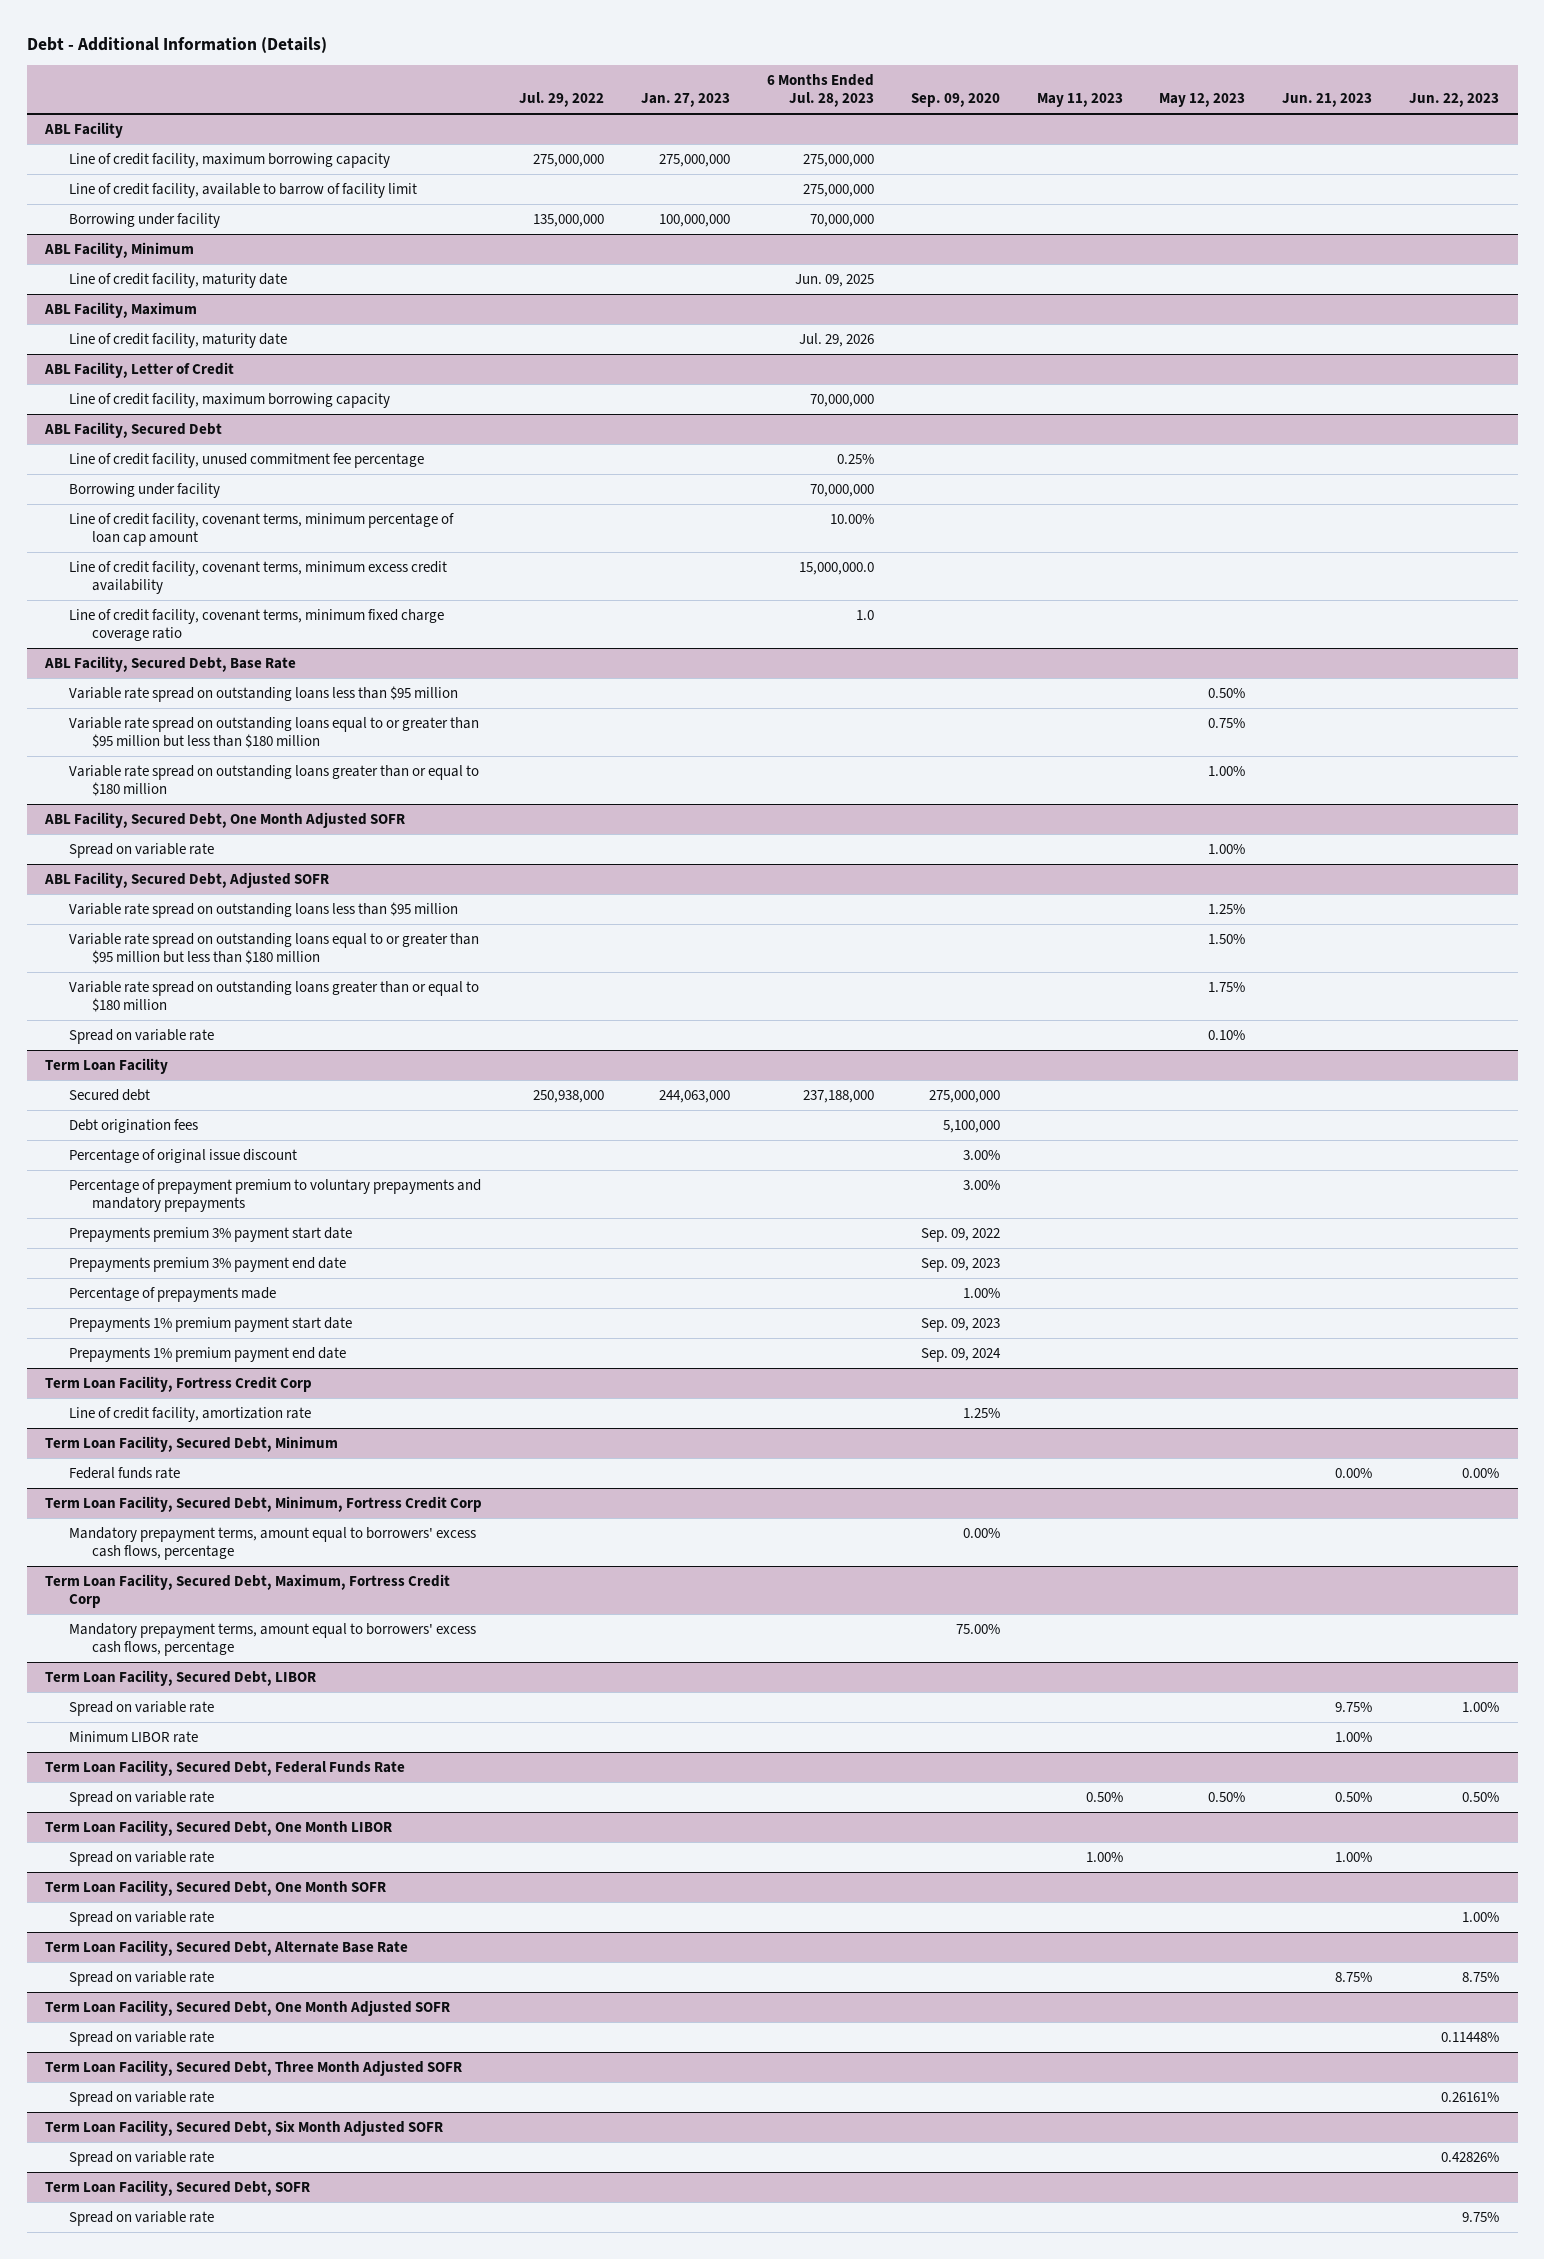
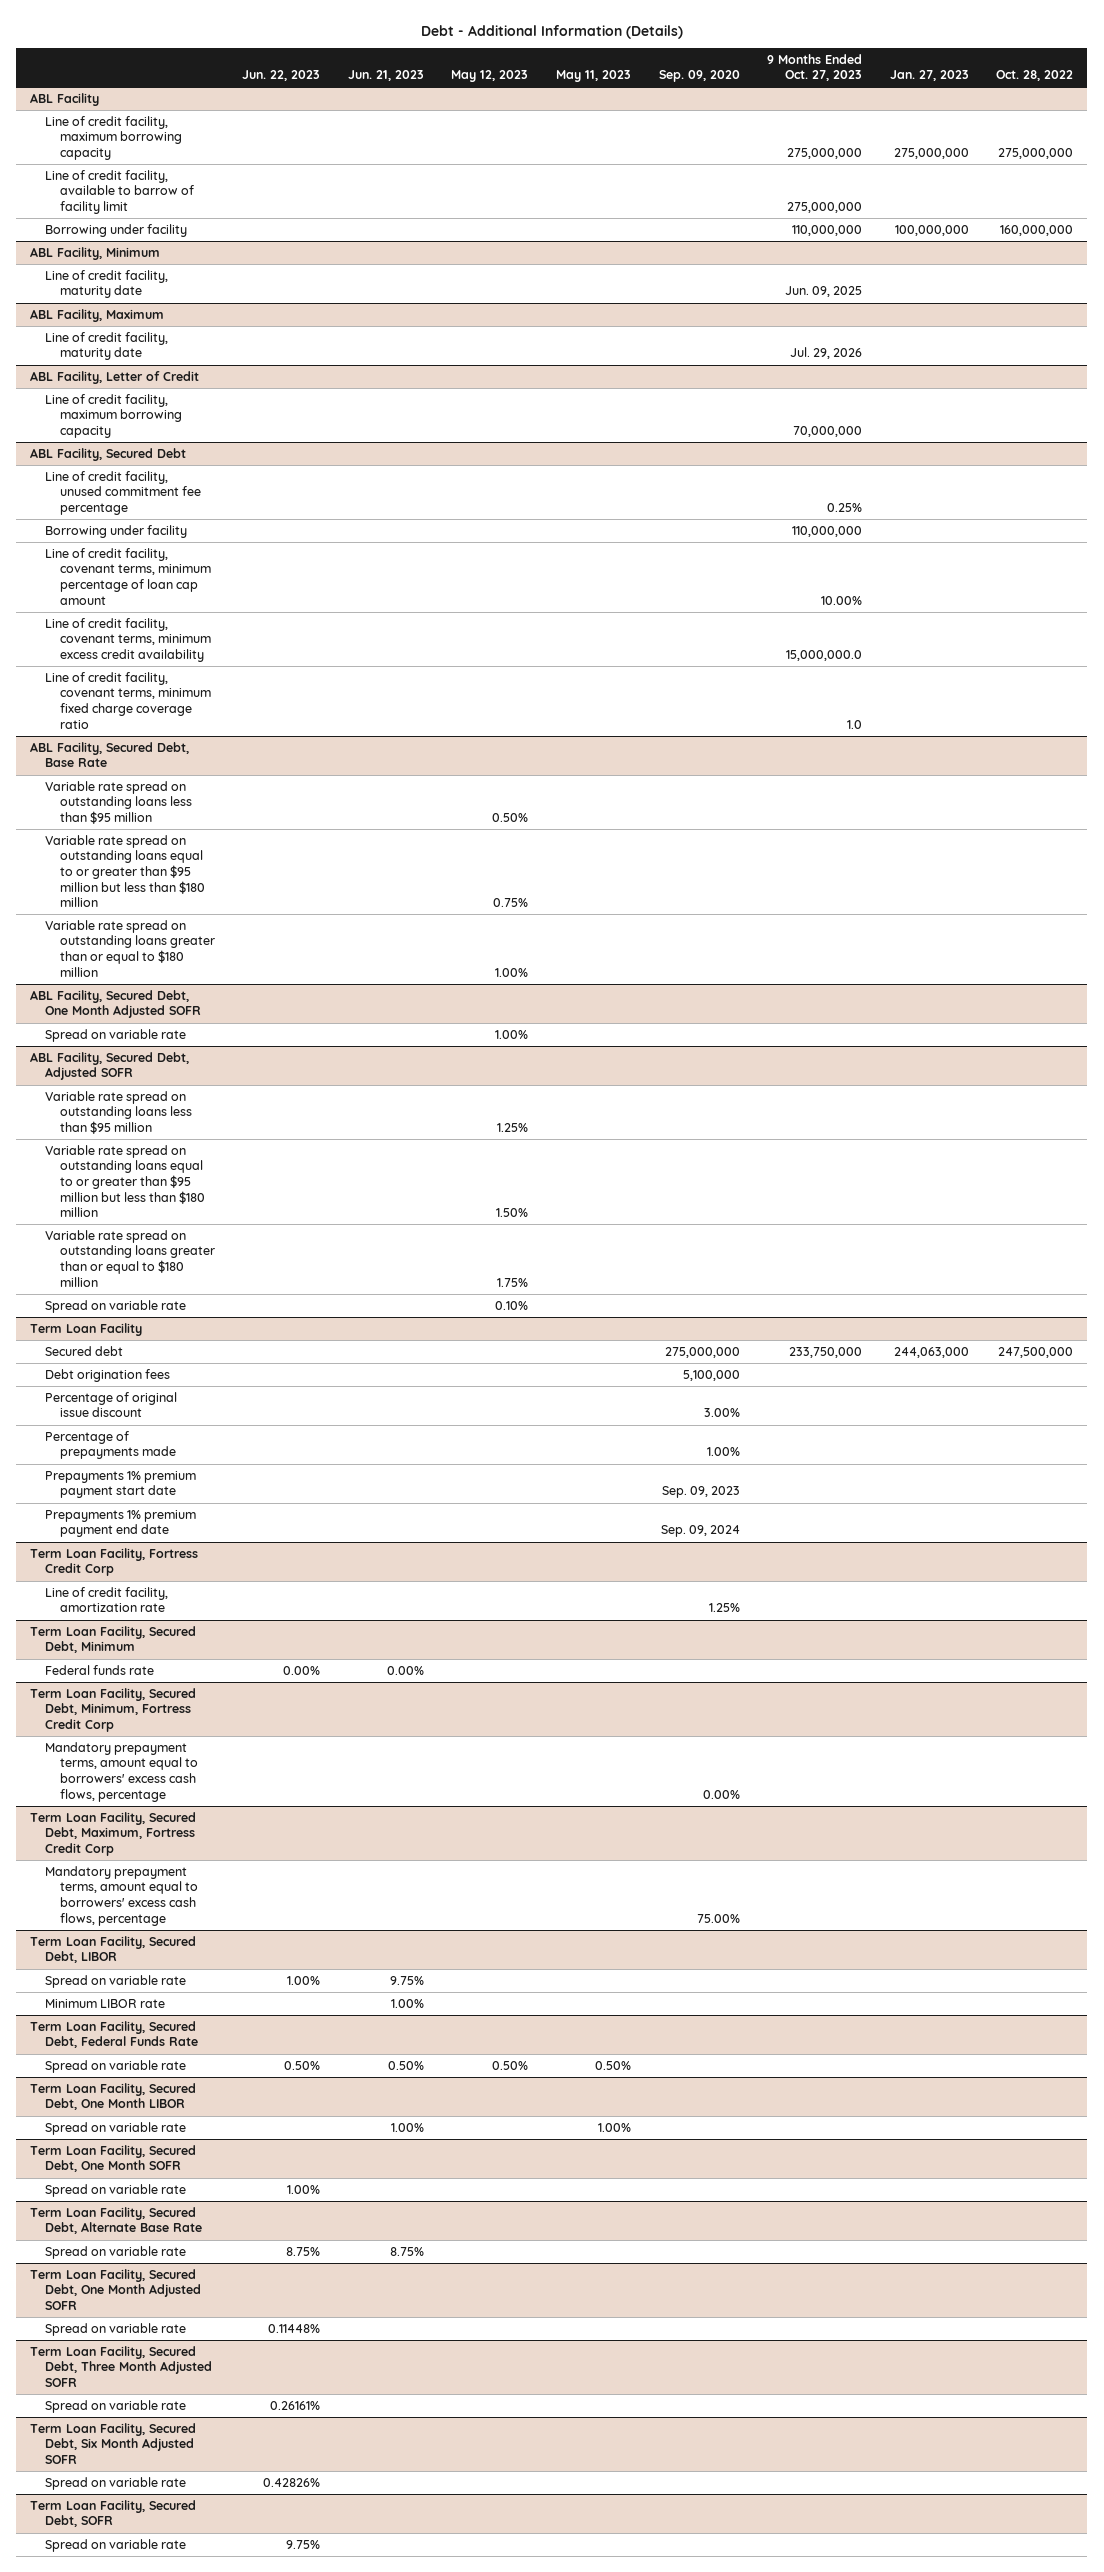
- | Jul. 29, 2022 | Jan. 27, 2023 | 6 Months Ended Jul. 28, 2023 | Sep. 09, 2020 | May 11, 2023 | May 12, 2023 | Jun. 21, 2023 | Jun. 22, 2023
+ | Jun. 22, 2023 | Jun. 21, 2023 | May 12, 2023 | May 11, 2023 | Sep. 09, 2020 | 9 Months Ended Oct. 27, 2023 | Jan. 27, 2023 | Oct. 28, 2022
@ Term Loan Facility
- Percentage of prepayment premium to voluntary prepayments and mandatory prepayments | | | | 3.00% | | | |
- Prepayments premium 3% payment start date | | | | Sep. 09, 2022 | | | |
- Prepayments premium 3% payment end date | | | | Sep. 09, 2023 | | | |

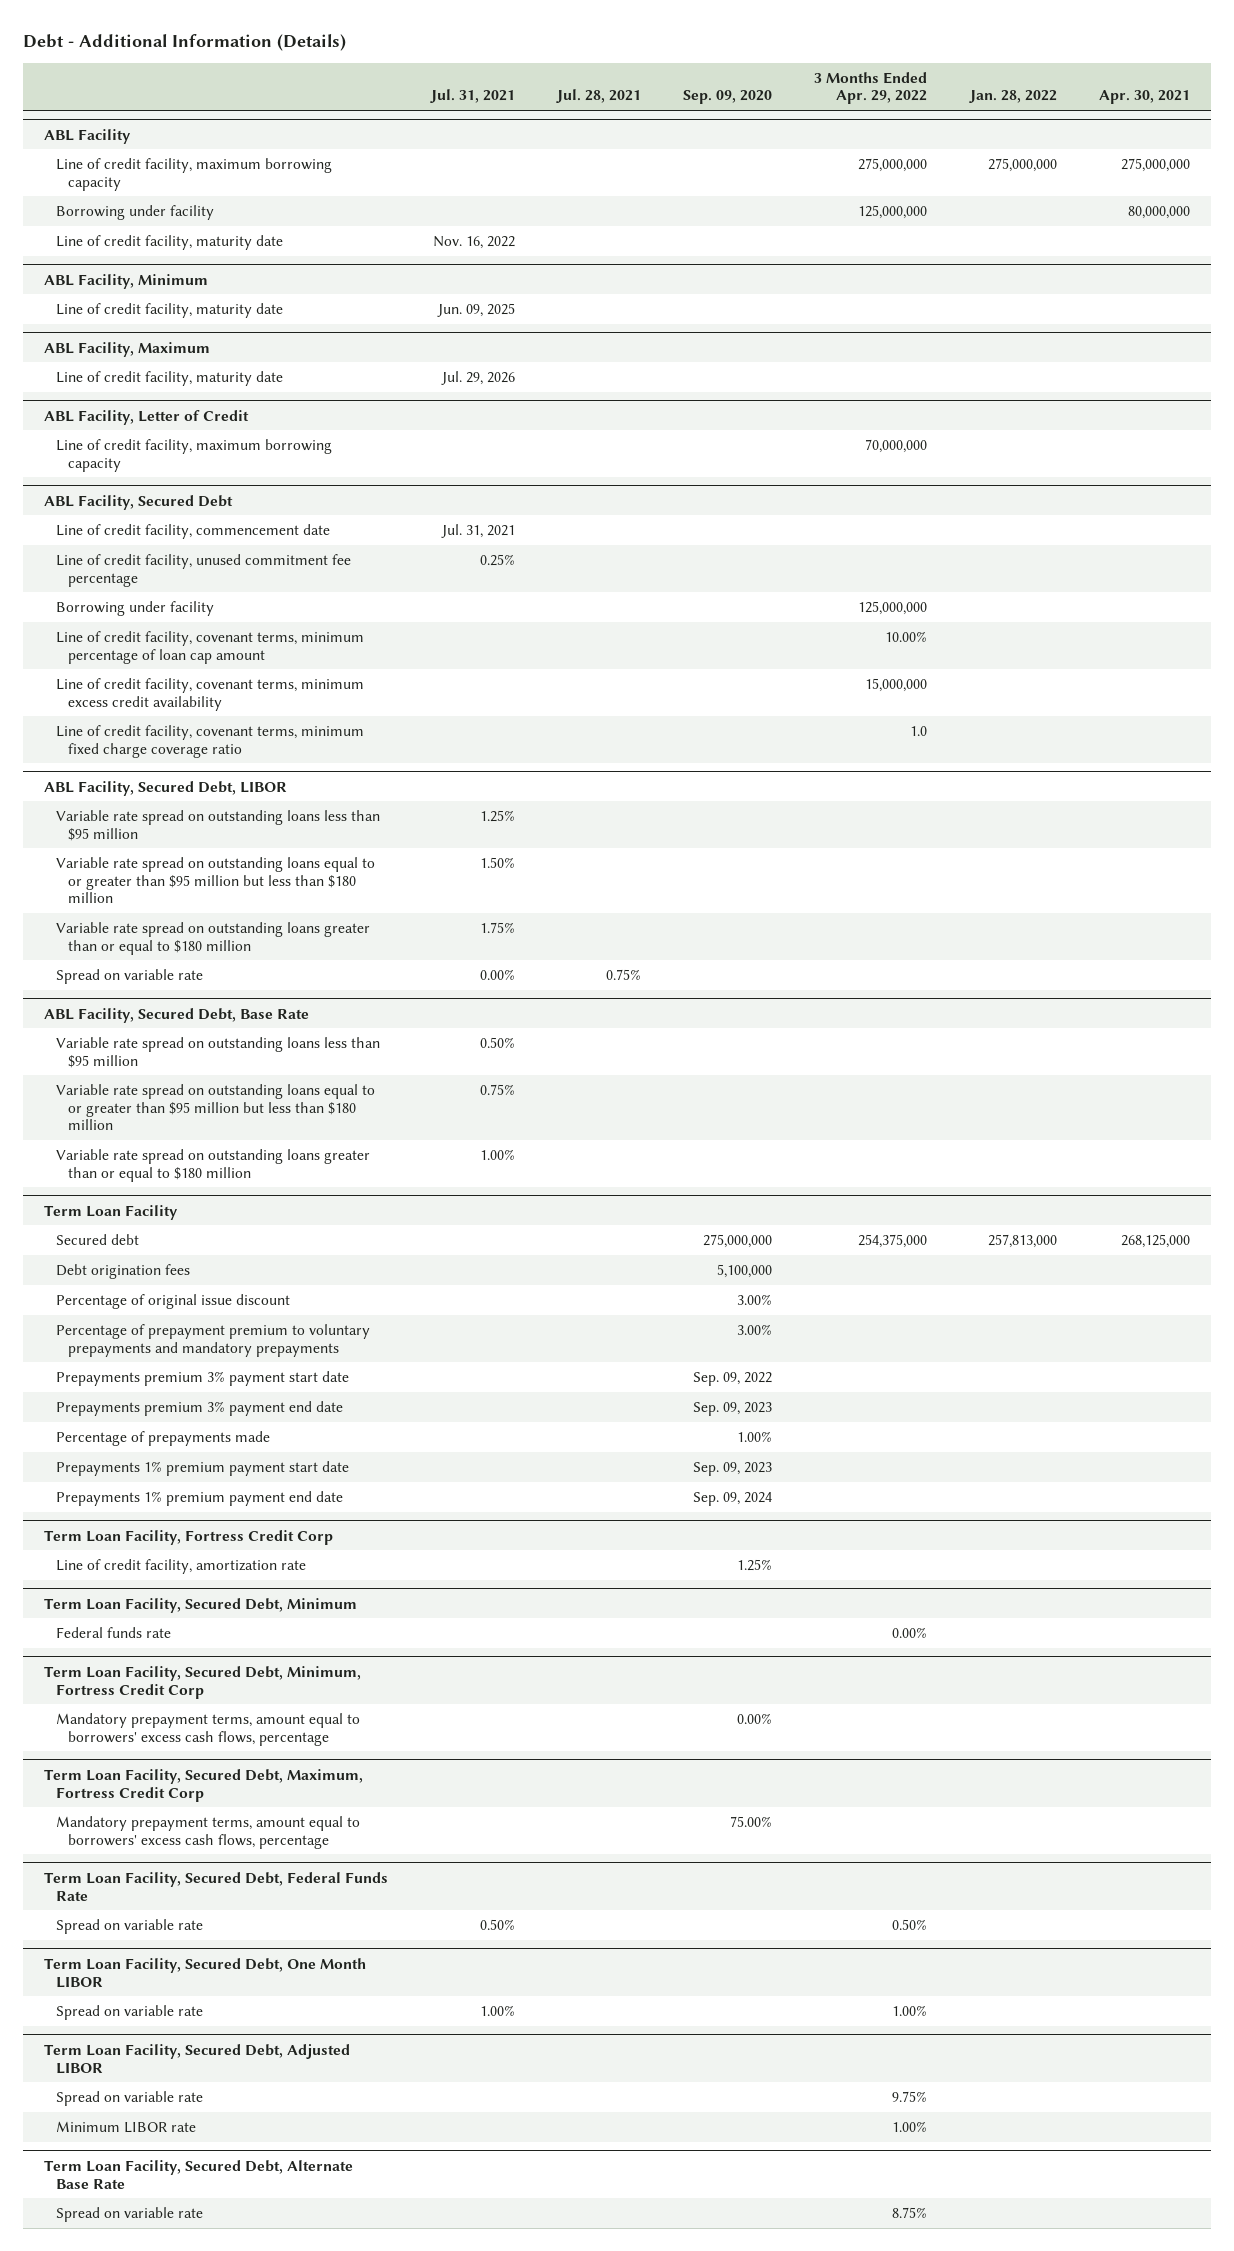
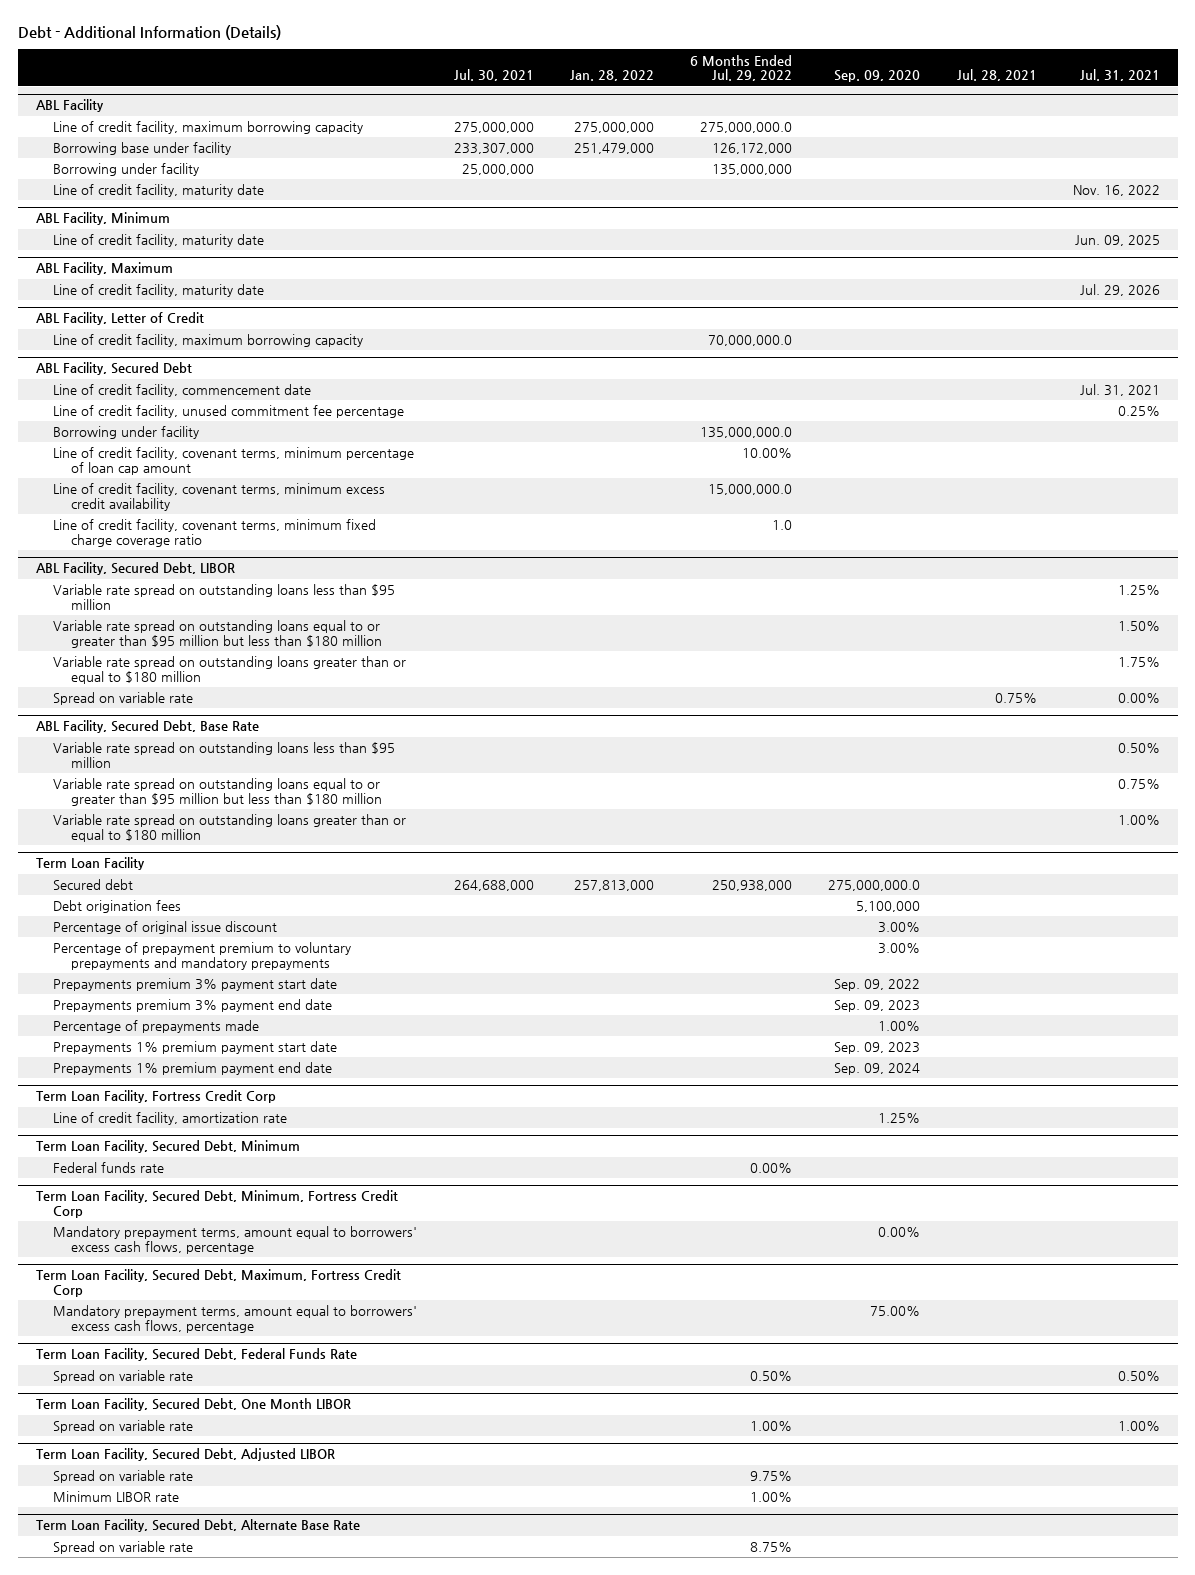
- | Jul. 31, 2021 | Jul. 28, 2021 | Sep. 09, 2020 | 3 Months Ended Apr. 29, 2022 | Jan. 28, 2022 | Apr. 30, 2021
+ | Jul. 30, 2021 | Jan. 28, 2022 | 6 Months Ended Jul. 29, 2022 | Sep. 09, 2020 | Jul. 28, 2021 | Jul. 31, 2021
@ ABL Facility
+ Borrowing base under facility | 233,307,000 | 251,479,000 | 126,172,000 | | |
@ Term Loan Facility
- Secured debt | | | 275,000,000 | 254,375,000 | 257,813,000 | 268,125,000
+ Secured debt | 264,688,000 | 257,813,000 | 250,938,000 | 275,000,000.0 | |

